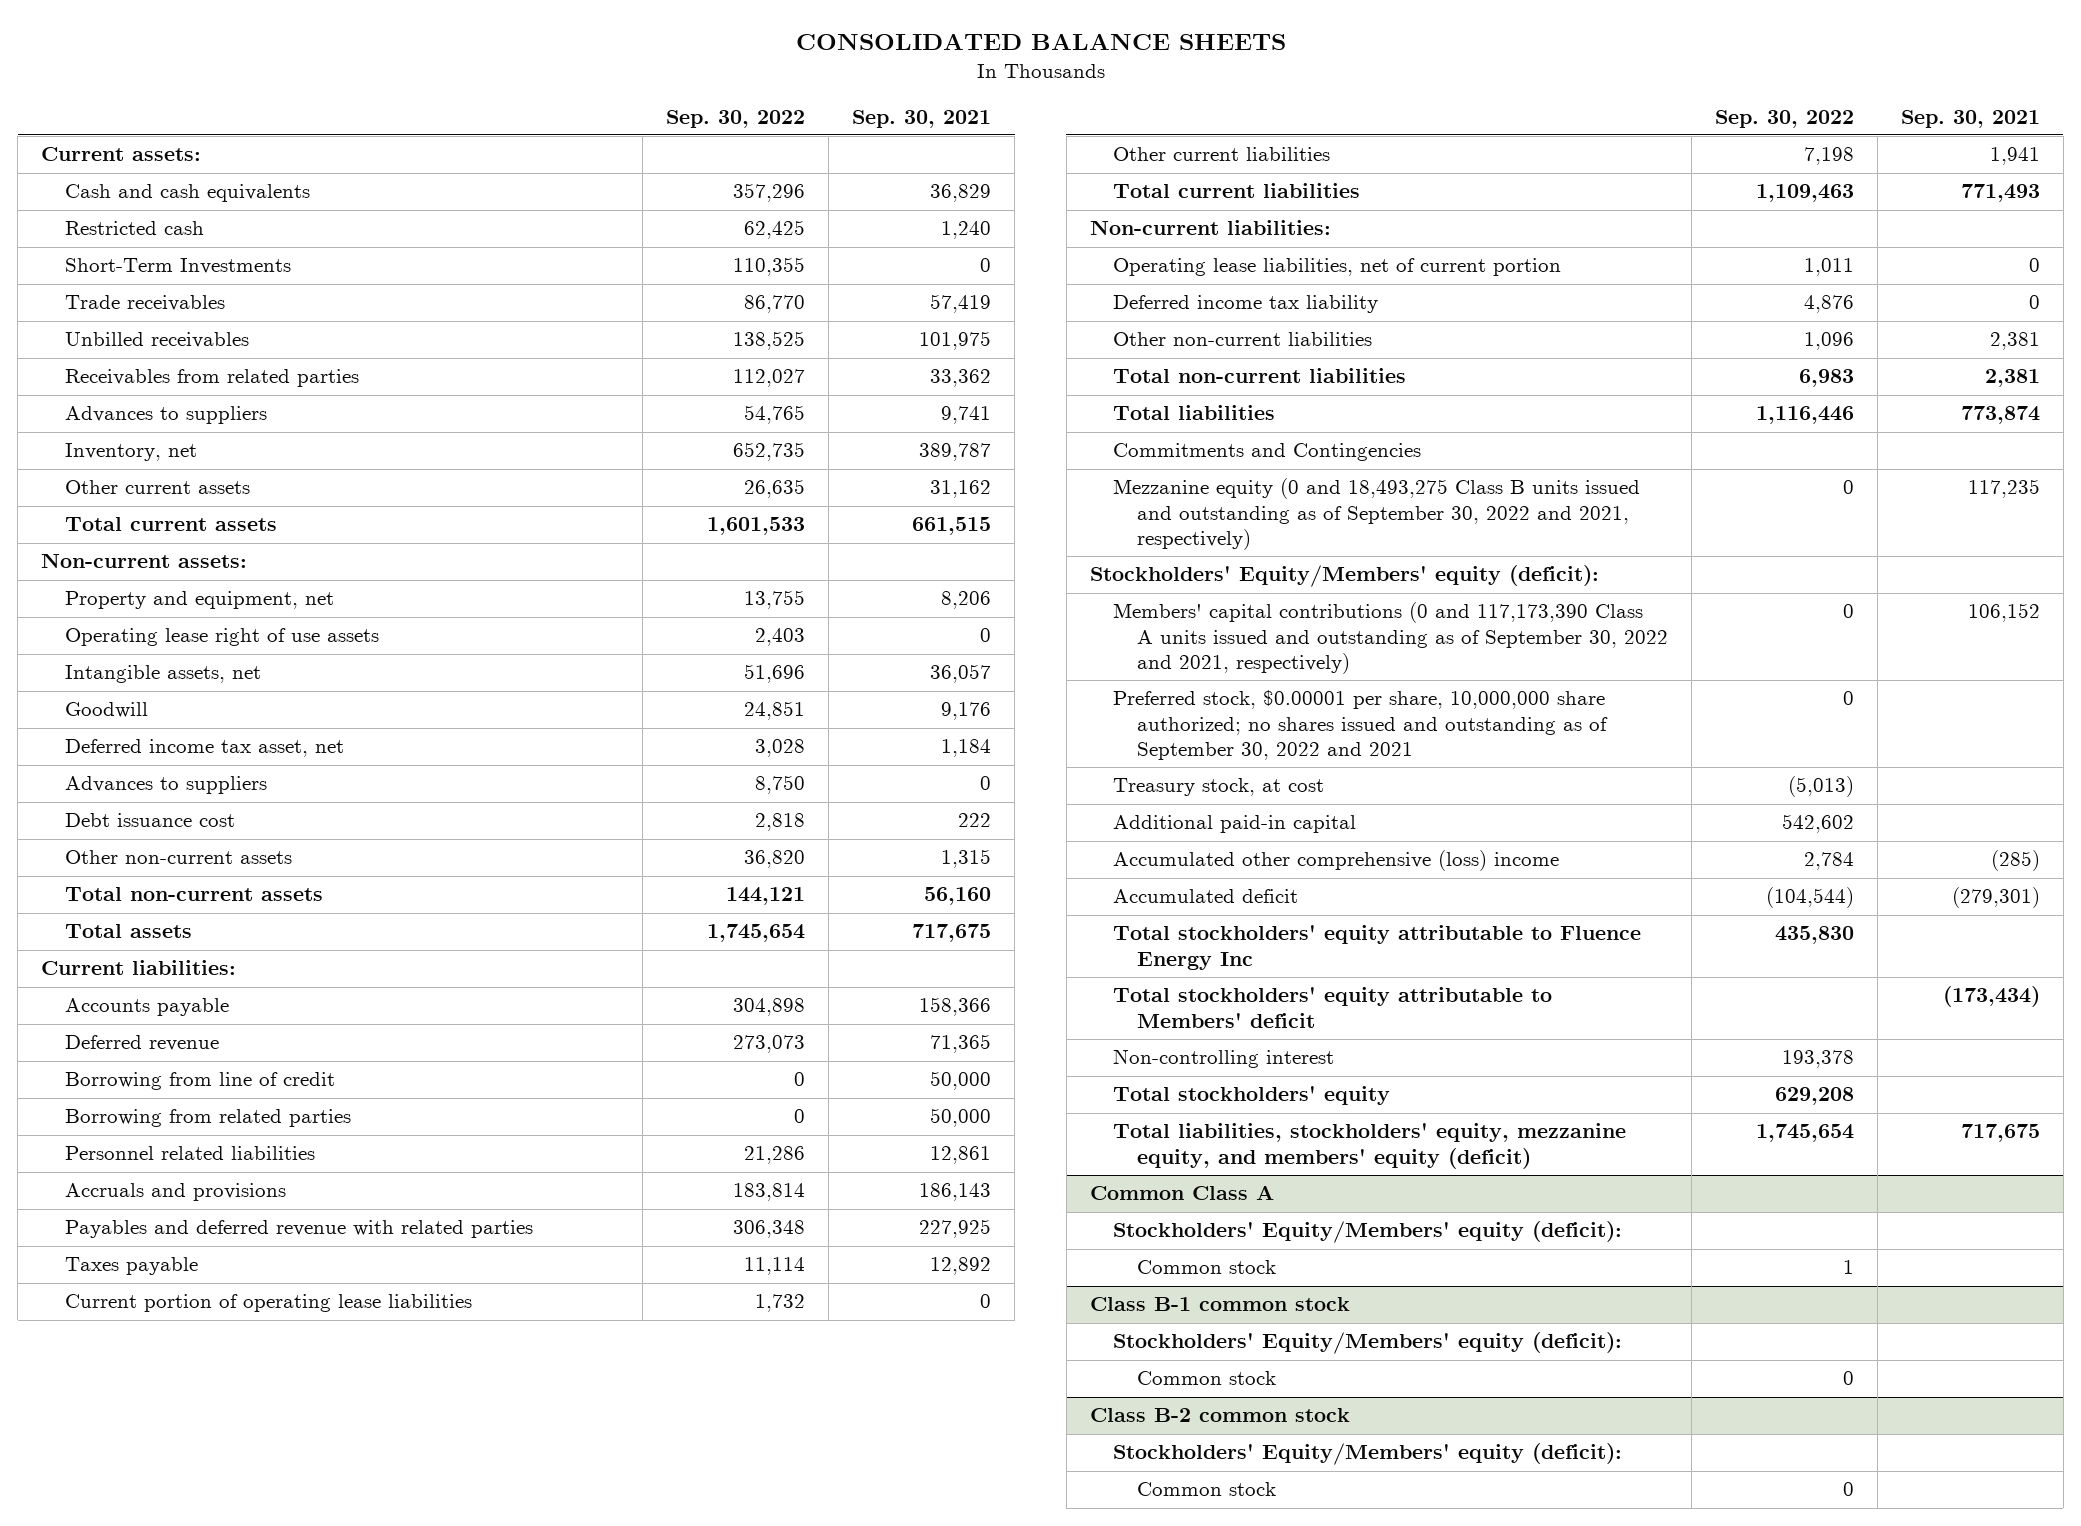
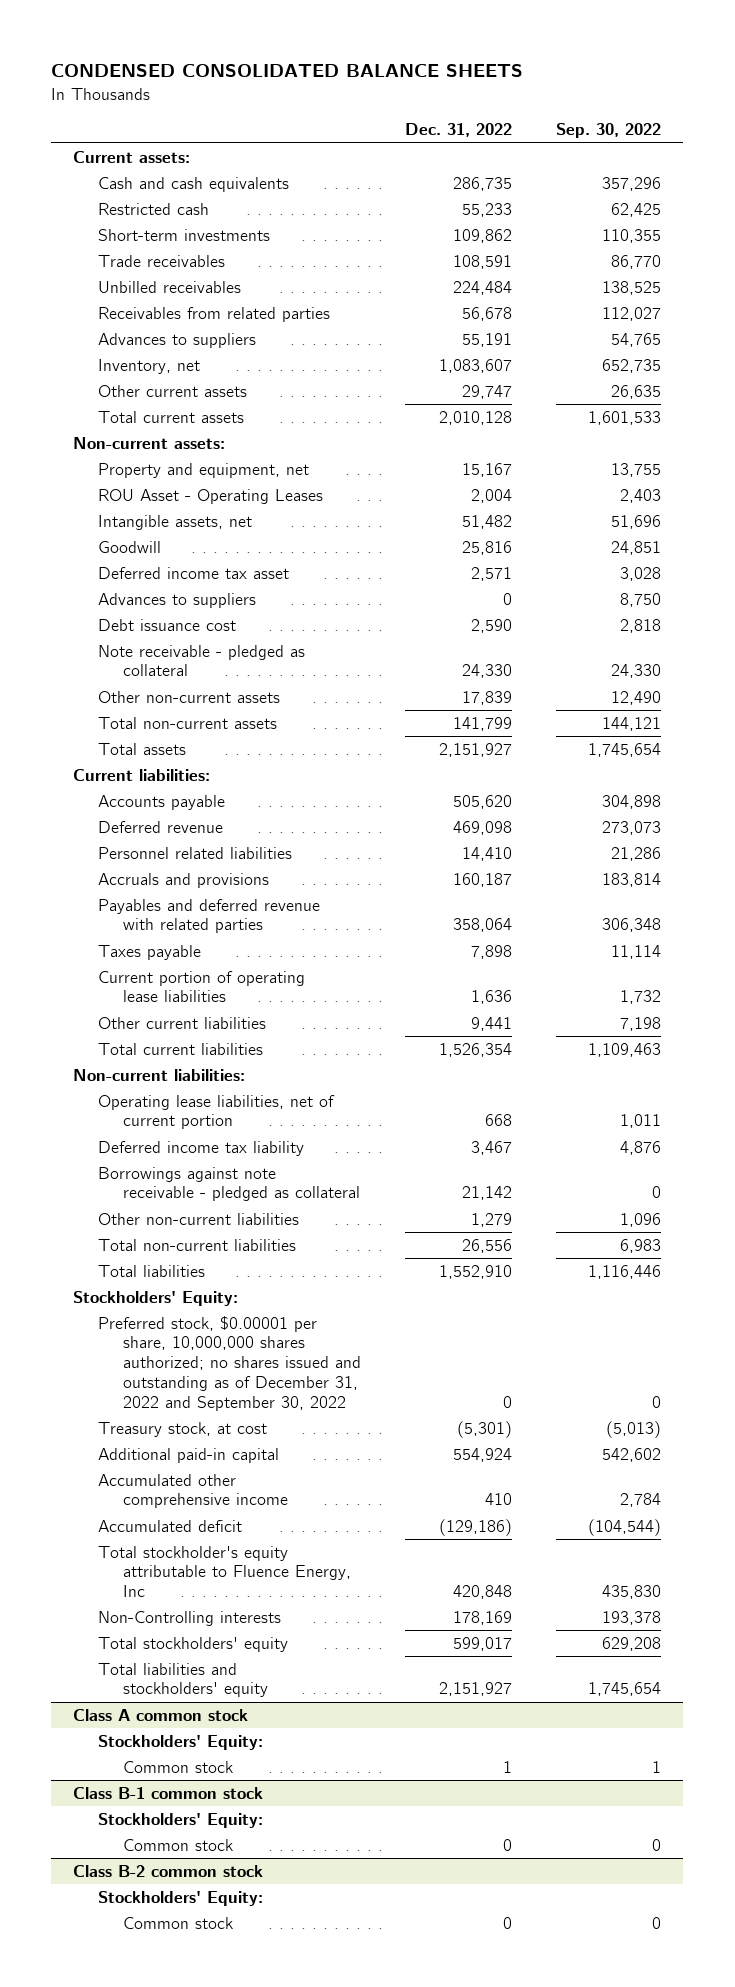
- CONSOLIDATED BALANCE SHEETS
+ CONDENSED CONSOLIDATED BALANCE SHEETS
- | Sep. 30, 2022 | Sep. 30, 2021
+ | Dec. 31, 2022 | Sep. 30, 2022
- Short-Term Investments | 110,355 | 0
+ Short-term investments | 109,862 | 110,355
- Operating lease right of use assets | 2,403 | 0
+ ROU Asset - Operating Leases | 2,004 | 2,403
- Deferred income tax asset, net | 3,028 | 1,184
+ Deferred income tax asset | 2,571 | 3,028
- Other non-current assets | 36,820 | 1,315
+ Note receivable - pledged as collateral | 24,330 | 24,330
+ Other non-current assets | 17,839 | 12,490
- Borrowing from line of credit | 0 | 50,000
- Borrowing from related parties | 0 | 50,000
+ Borrowings against note receivable - pledged as collateral | 21,142 | 0
- Commitments and Contingencies
- Mezzanine equity (0 and 18,493,275 Class B units issued and outstanding as of September 30, 2022 and 2021, respectively) | 0 | 117,235
- Stockholders' Equity/Members' equity (deficit):
- Members' capital contributions (0 and 117,173,390 Class A units issued and outstanding as of September 30, 2022 and 2021, respectively) | 0 | 106,152
- Preferred stock, $0.00001 per share, 10,000,000 share authorized; no shares issued and outstanding as of September 30, 2022 and 2021 | 0 |
+ Stockholders' Equity:
+ Preferred stock, $0.00001 per share, 10,000,000 shares authorized; no shares issued and outstanding as of December 31, 2022 and September 30, 2022 | 0 | 0
- Accumulated other comprehensive (loss) income | 2,784 | (285)
+ Accumulated other comprehensive income | 410 | 2,784
- Total stockholders' equity attributable to Fluence Energy Inc | 435,830 |
- Total stockholders' equity attributable to Members' deficit | | (173,434)
- Non-controlling interest | 193,378 |
+ Total stockholder's equity attributable to Fluence Energy, Inc | 420,848 | 435,830
+ Non-Controlling interests | 178,169 | 193,378
- Total liabilities, stockholders' equity, mezzanine equity, and members' equity (deficit) | 1,745,654 | 717,675
- Common Class A
- Stockholders' Equity/Members' equity (deficit):
+ Total liabilities and stockholders' equity | 2,151,927 | 1,745,654
+ Class A common stock
+ Stockholders' Equity:
@ Class B-1 common stock
- Stockholders' Equity/Members' equity (deficit):
+ Stockholders' Equity:
@ Class B-2 common stock
- Stockholders' Equity/Members' equity (deficit):
+ Stockholders' Equity:

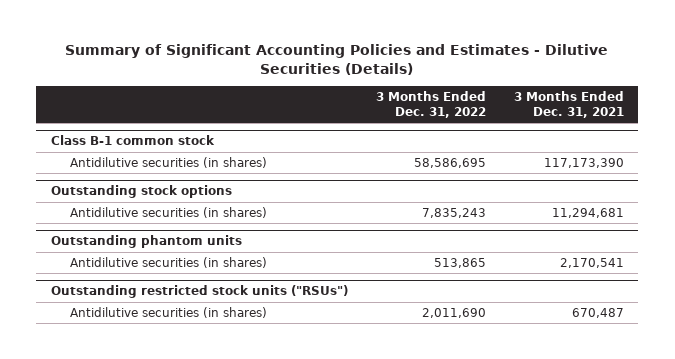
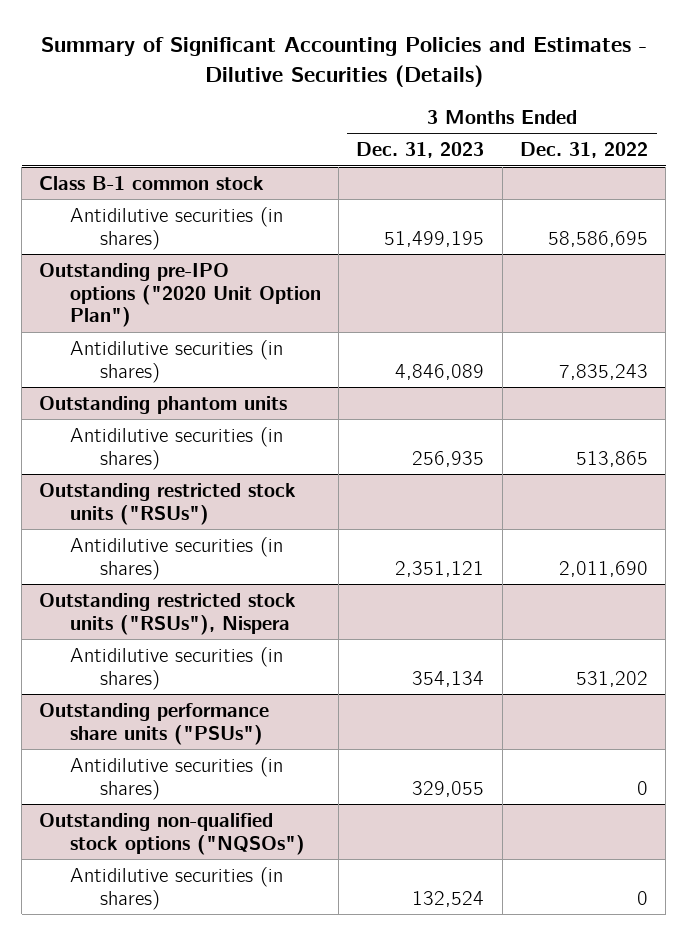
- | 3 Months Ended Dec. 31, 2022 | 3 Months Ended Dec. 31, 2021
+ | 3 Months Ended Dec. 31, 2023 | 3 Months Ended Dec. 31, 2022
- Outstanding stock options
+ Outstanding pre-IPO options ("2020 Unit Option Plan")
+ Outstanding restricted stock units ("RSUs"), Nispera
+ Antidilutive securities (in shares) | 354,134 | 531,202
+ Outstanding performance share units ("PSUs")
+ Antidilutive securities (in shares) | 329,055 | 0
+ Outstanding non-qualified stock options ("NQSOs")
+ Antidilutive securities (in shares) | 132,524 | 0

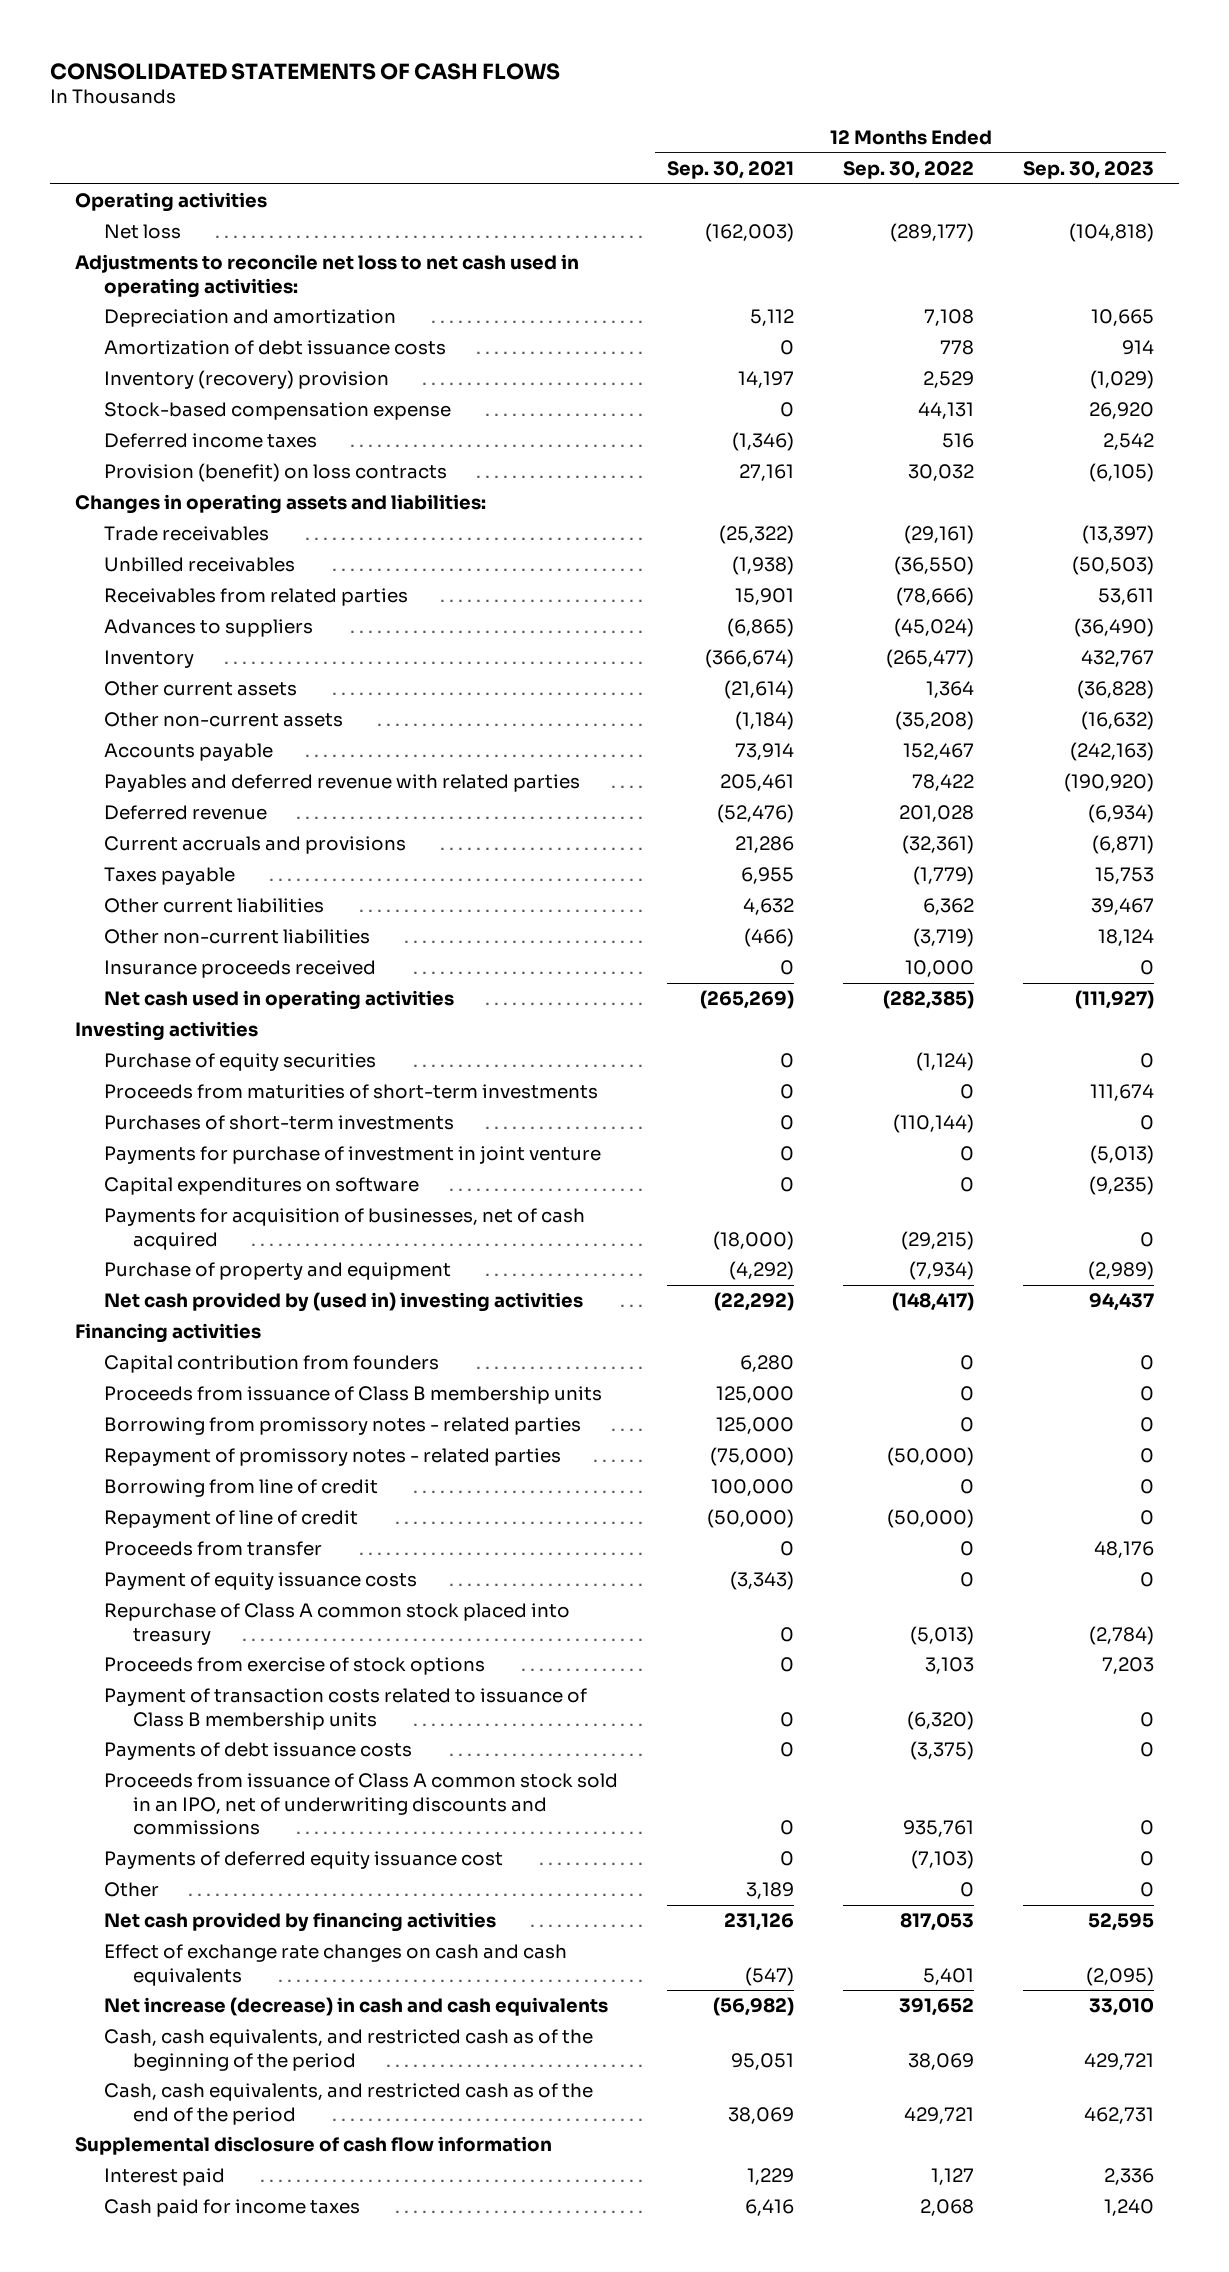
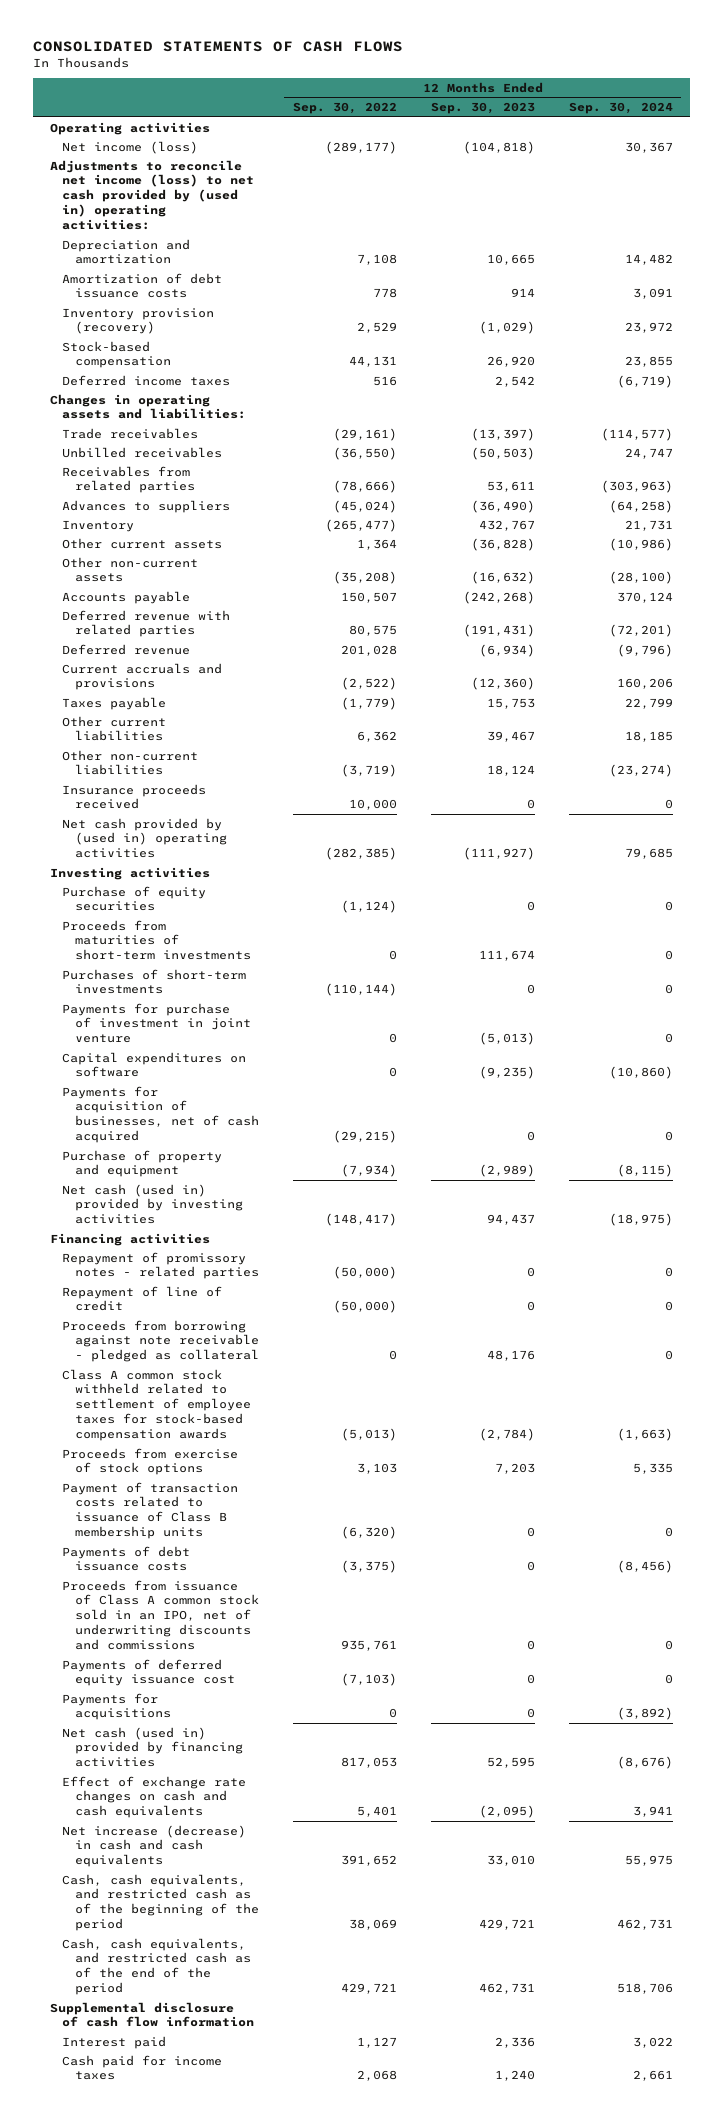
- | 12 Months Ended Sep. 30, 2021 | 12 Months Ended Sep. 30, 2022 | 12 Months Ended Sep. 30, 2023
+ | 12 Months Ended Sep. 30, 2022 | 12 Months Ended Sep. 30, 2023 | 12 Months Ended Sep. 30, 2024
- Net loss | (162,003) | (289,177) | (104,818)
- Adjustments to reconcile net loss to net cash used in operating activities:
+ Net income (loss) | (289,177) | (104,818) | 30,367
+ Adjustments to reconcile net income (loss) to net cash provided by (used in) operating activities:
- Inventory (recovery) provision | 14,197 | 2,529 | (1,029)
- Stock-based compensation expense | 0 | 44,131 | 26,920
+ Inventory provision (recovery) | 2,529 | (1,029) | 23,972
+ Stock-based compensation | 44,131 | 26,920 | 23,855
- Provision (benefit) on loss contracts | 27,161 | 30,032 | (6,105)
- Accounts payable | 73,914 | 152,467 | (242,163)
- Payables and deferred revenue with related parties | 205,461 | 78,422 | (190,920)
+ Accounts payable | 150,507 | (242,268) | 370,124
+ Deferred revenue with related parties | 80,575 | (191,431) | (72,201)
- Current accruals and provisions | 21,286 | (32,361) | (6,871)
+ Current accruals and provisions | (2,522) | (12,360) | 160,206
- Net cash used in operating activities | (265,269) | (282,385) | (111,927)
+ Net cash provided by (used in) operating activities | (282,385) | (111,927) | 79,685
- Net cash provided by (used in) investing activities | (22,292) | (148,417) | 94,437
+ Net cash (used in) provided by investing activities | (148,417) | 94,437 | (18,975)
- Capital contribution from founders | 6,280 | 0 | 0
- Proceeds from issuance of Class B membership units | 125,000 | 0 | 0
- Borrowing from promissory notes - related parties | 125,000 | 0 | 0
- Borrowing from line of credit | 100,000 | 0 | 0
- Proceeds from transfer | 0 | 0 | 48,176
- Payment of equity issuance costs | (3,343) | 0 | 0
- Repurchase of Class A common stock placed into treasury | 0 | (5,013) | (2,784)
+ Proceeds from borrowing against note receivable - pledged as collateral | 0 | 48,176 | 0
+ Class A common stock withheld related to settlement of employee taxes for stock-based compensation awards | (5,013) | (2,784) | (1,663)
- Other | 3,189 | 0 | 0
- Net cash provided by financing activities | 231,126 | 817,053 | 52,595
+ Payments for acquisitions | 0 | 0 | (3,892)
+ Net cash (used in) provided by financing activities | 817,053 | 52,595 | (8,676)

